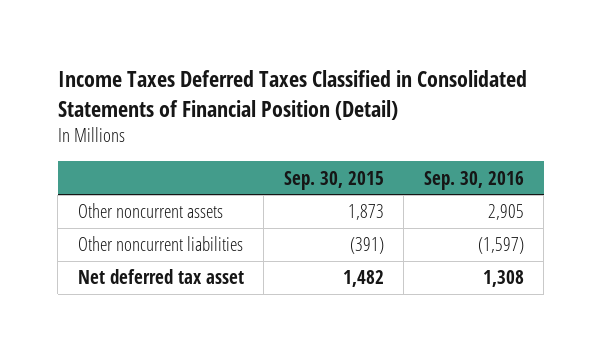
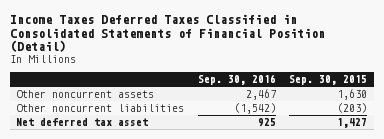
- | Sep. 30, 2015 | Sep. 30, 2016
+ | Sep. 30, 2016 | Sep. 30, 2015
- Other noncurrent assets | 1,873 | 2,905
- Other noncurrent liabilities | (391) | (1,597)
- Net deferred tax asset | 1,482 | 1,308
+ Other noncurrent assets | 2,467 | 1,630
+ Other noncurrent liabilities | (1,542) | (203)
+ Net deferred tax asset | 925 | 1,427

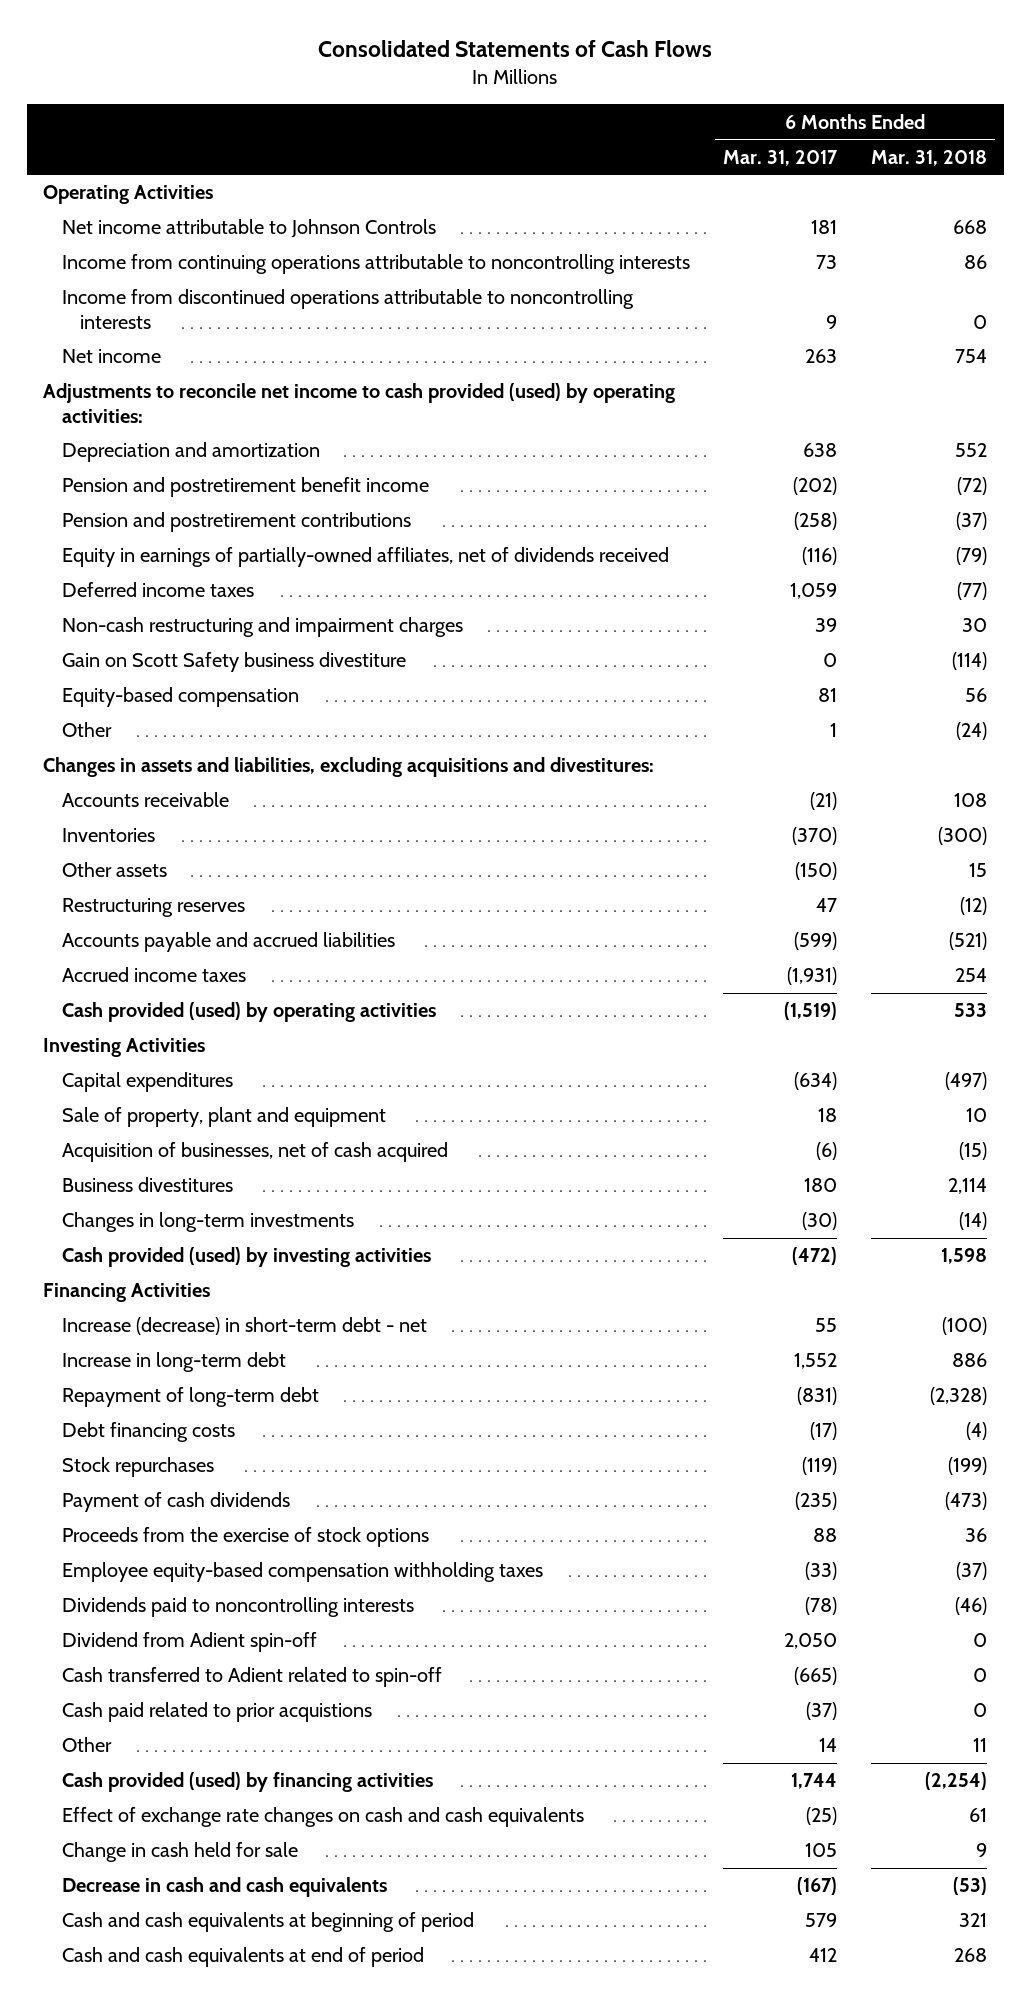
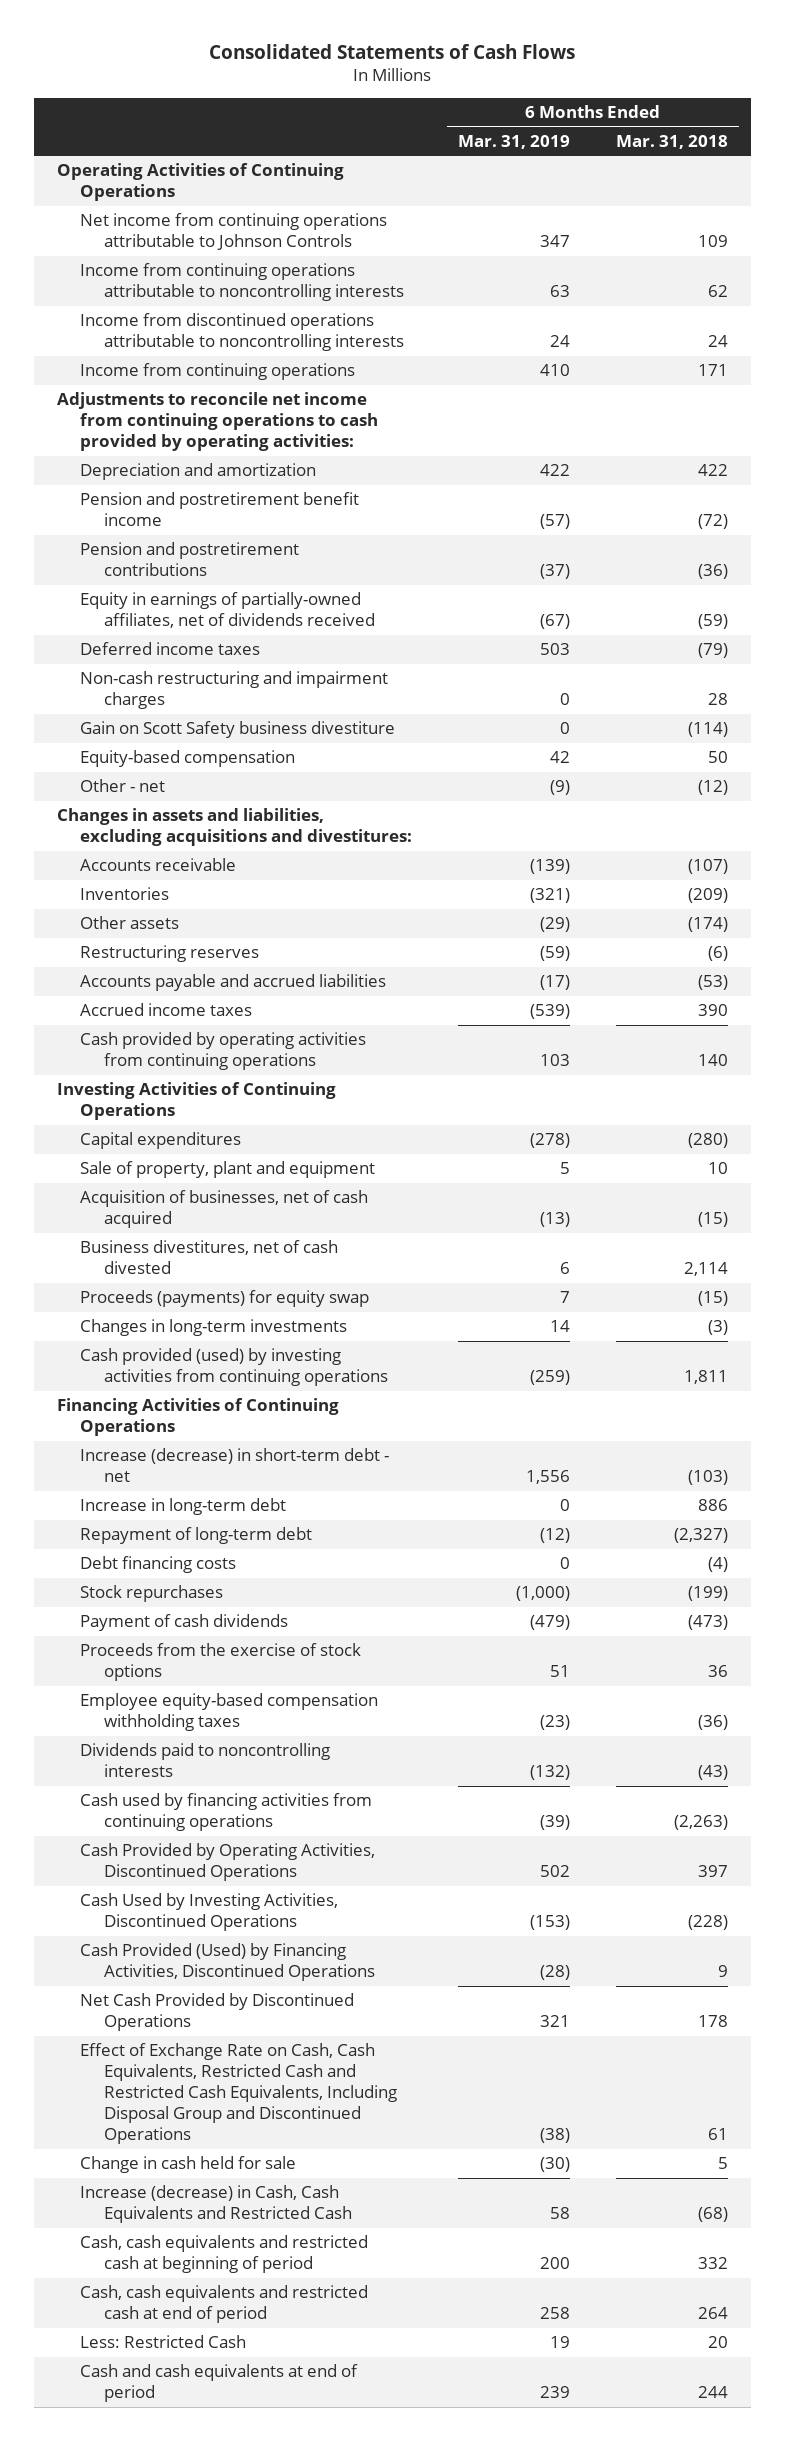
- | 6 Months Ended Mar. 31, 2017 | 6 Months Ended Mar. 31, 2018
+ | 6 Months Ended Mar. 31, 2019 | 6 Months Ended Mar. 31, 2018
- Operating Activities
- Net income attributable to Johnson Controls | 181 | 668
- Income from continuing operations attributable to noncontrolling interests | 73 | 86
- Income from discontinued operations attributable to noncontrolling interests | 9 | 0
- Net income | 263 | 754
- Adjustments to reconcile net income to cash provided (used) by operating activities:
- Depreciation and amortization | 638 | 552
+ Operating Activities of Continuing Operations
+ Net income from continuing operations attributable to Johnson Controls | 347 | 109
+ Income from continuing operations attributable to noncontrolling interests | 63 | 62
+ Income from discontinued operations attributable to noncontrolling interests | 24 | 24
+ Income from continuing operations | 410 | 171
+ Adjustments to reconcile net income from continuing operations to cash provided by operating activities:
+ Depreciation and amortization | 422 | 422
- Pension and postretirement contributions | (258) | (37)
- Equity in earnings of partially-owned affiliates, net of dividends received | (116) | (79)
- Deferred income taxes | 1,059 | (77)
- Non-cash restructuring and impairment charges | 39 | 30
+ Pension and postretirement contributions | (37) | (36)
+ Equity in earnings of partially-owned affiliates, net of dividends received | (67) | (59)
+ Deferred income taxes | 503 | (79)
+ Non-cash restructuring and impairment charges | 0 | 28
- Equity-based compensation | 81 | 56
- Other | 1 | (24)
+ Equity-based compensation | 42 | 50
+ Other - net | (9) | (12)
- Accounts receivable | (21) | 108
- Inventories | (370) | (300)
- Other assets | (150) | 15
- Restructuring reserves | 47 | (12)
- Accounts payable and accrued liabilities | (599) | (521)
- Accrued income taxes | (1,931) | 254
- Cash provided (used) by operating activities | (1,519) | 533
- Investing Activities
- Capital expenditures | (634) | (497)
+ Accounts receivable | (139) | (107)
+ Inventories | (321) | (209)
+ Other assets | (29) | (174)
+ Restructuring reserves | (59) | (6)
+ Accounts payable and accrued liabilities | (17) | (53)
+ Accrued income taxes | (539) | 390
+ Cash provided by operating activities from continuing operations | 103 | 140
+ Investing Activities of Continuing Operations
+ Capital expenditures | (278) | (280)
- Business divestitures | 180 | 2,114
- Changes in long-term investments | (30) | (14)
- Cash provided (used) by investing activities | (472) | 1,598
- Financing Activities
- Increase (decrease) in short-term debt - net | 55 | (100)
+ Business divestitures, net of cash divested | 6 | 2,114
+ Proceeds (payments) for equity swap | 7 | (15)
+ Changes in long-term investments | 14 | (3)
+ Cash provided (used) by investing activities from continuing operations | (259) | 1,811
+ Financing Activities of Continuing Operations
+ Increase (decrease) in short-term debt - net | 1,556 | (103)
- Repayment of long-term debt | (831) | (2,328)
+ Repayment of long-term debt | (12) | (2,327)
- Employee equity-based compensation withholding taxes | (33) | (37)
- Dividends paid to noncontrolling interests | (78) | (46)
- Dividend from Adient spin-off | 2,050 | 0
- Cash transferred to Adient related to spin-off | (665) | 0
- Cash paid related to prior acquistions | (37) | 0
- Other | 14 | 11
- Cash provided (used) by financing activities | 1,744 | (2,254)
- Effect of exchange rate changes on cash and cash equivalents | (25) | 61
- Change in cash held for sale | 105 | 9
- Decrease in cash and cash equivalents | (167) | (53)
- Cash and cash equivalents at beginning of period | 579 | 321
- Cash and cash equivalents at end of period | 412 | 268
+ Employee equity-based compensation withholding taxes | (23) | (36)
+ Dividends paid to noncontrolling interests | (132) | (43)
+ Cash used by financing activities from continuing operations | (39) | (2,263)
+ Cash Provided by Operating Activities, Discontinued Operations | 502 | 397
+ Cash Used by Investing Activities, Discontinued Operations | (153) | (228)
+ Cash Provided (Used) by Financing Activities, Discontinued Operations | (28) | 9
+ Net Cash Provided by Discontinued Operations | 321 | 178
+ Effect of Exchange Rate on Cash, Cash Equivalents, Restricted Cash and Restricted Cash Equivalents, Including Disposal Group and Discontinued Operations | (38) | 61
+ Change in cash held for sale | (30) | 5
+ Increase (decrease) in Cash, Cash Equivalents and Restricted Cash | 58 | (68)
+ Cash, cash equivalents and restricted cash at beginning of period | 200 | 332
+ Cash, cash equivalents and restricted cash at end of period | 258 | 264
+ Less: Restricted Cash | 19 | 20
+ Cash and cash equivalents at end of period | 239 | 244

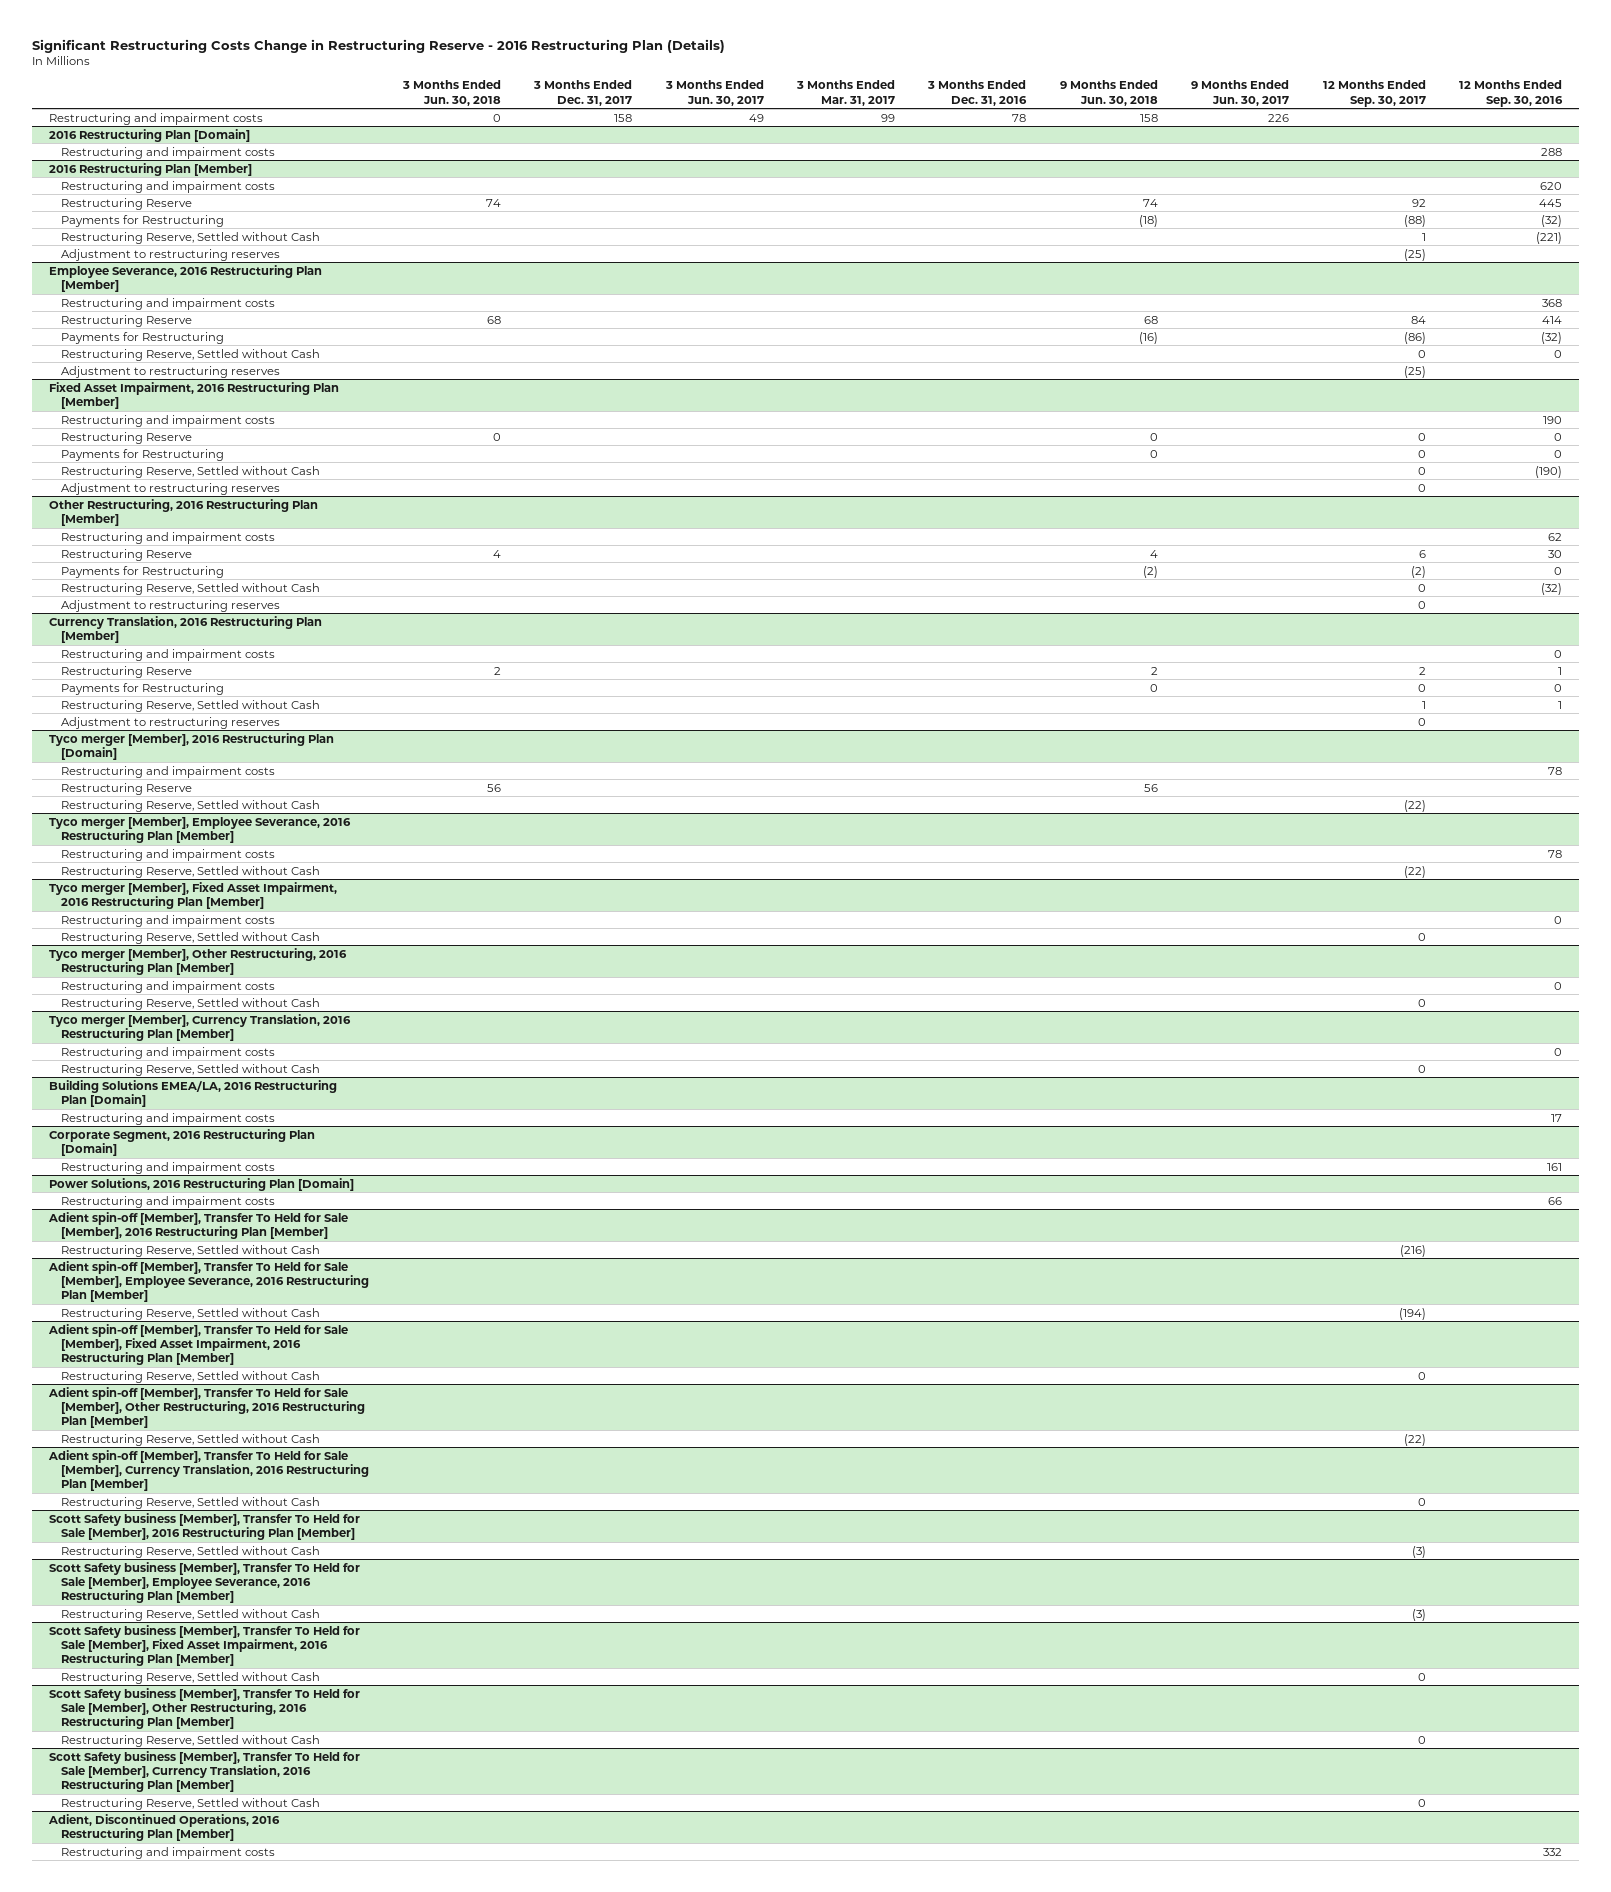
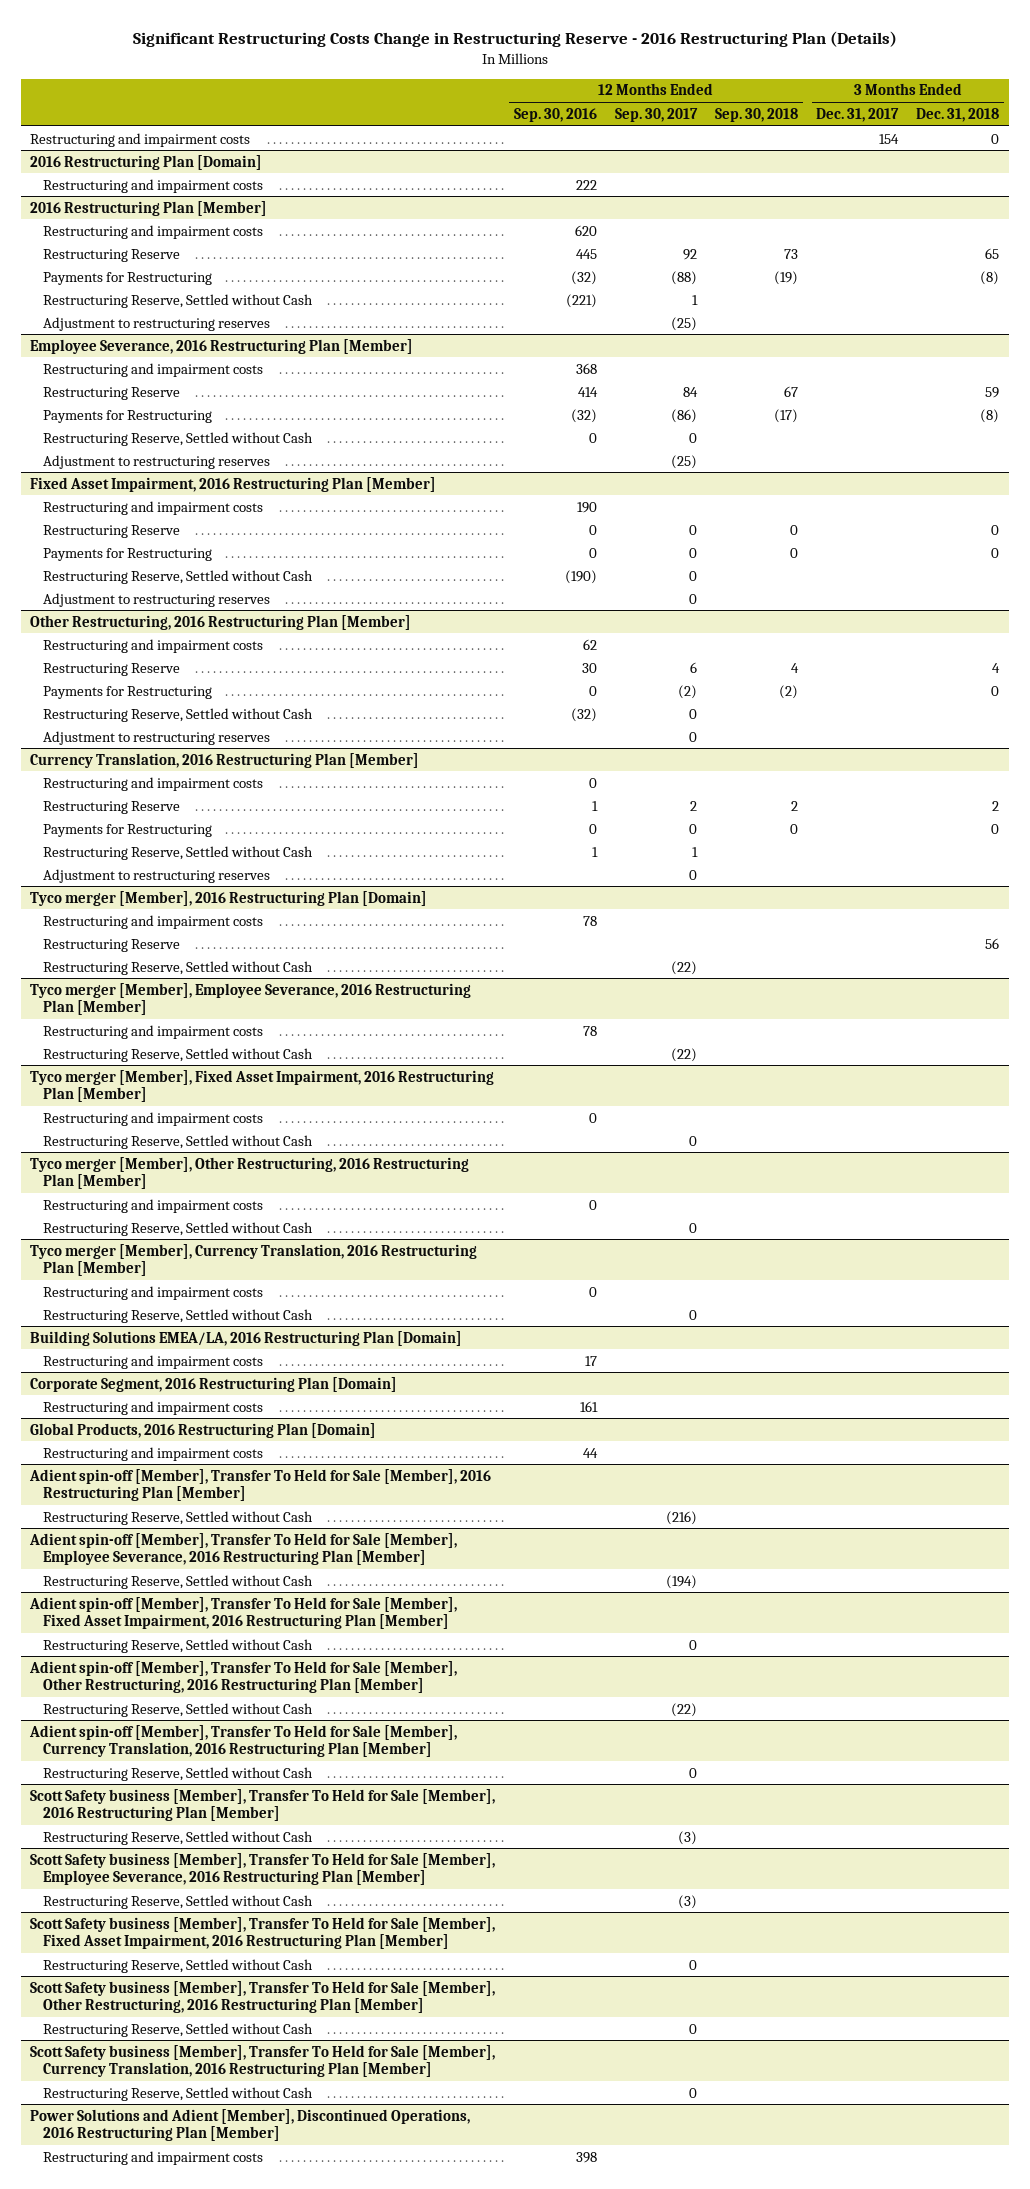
- | 3 Months Ended Jun. 30, 2018 | 3 Months Ended Dec. 31, 2017 | 3 Months Ended Jun. 30, 2017 | 3 Months Ended Mar. 31, 2017 | 3 Months Ended Dec. 31, 2016 | 9 Months Ended Jun. 30, 2018 | 9 Months Ended Jun. 30, 2017 | 12 Months Ended Sep. 30, 2017 | 12 Months Ended Sep. 30, 2016
+ | 12 Months Ended Sep. 30, 2016 | 12 Months Ended Sep. 30, 2017 | 12 Months Ended Sep. 30, 2018 | 3 Months Ended Dec. 31, 2017 | 3 Months Ended Dec. 31, 2018
- Restructuring and impairment costs | 0 | 158 | 49 | 99 | 78 | 158 | 226 | |
+ Restructuring and impairment costs | | | | 154 | 0
@ 2016 Restructuring Plan [Domain]
- Restructuring and impairment costs | | | | | | | | | 288
+ Restructuring and impairment costs | 222 | | | |
- Power Solutions, 2016 Restructuring Plan [Domain]
- Restructuring and impairment costs | | | | | | | | | 66
+ Global Products, 2016 Restructuring Plan [Domain]
+ Restructuring and impairment costs | 44 | | | |
- Adient, Discontinued Operations, 2016 Restructuring Plan [Member]
- Restructuring and impairment costs | | | | | | | | | 332
+ Power Solutions and Adient [Member], Discontinued Operations, 2016 Restructuring Plan [Member]
+ Restructuring and impairment costs | 398 | | | |

